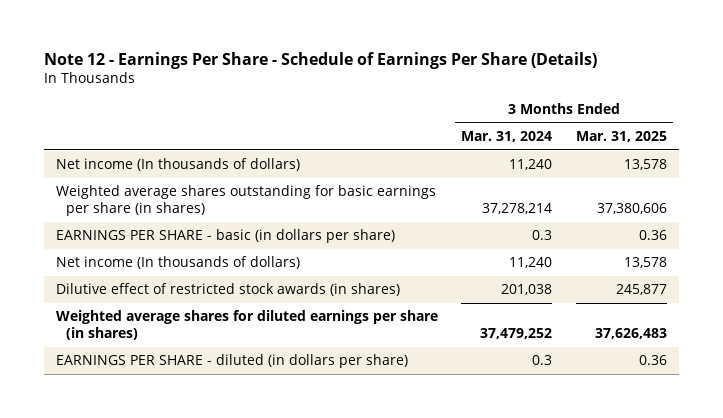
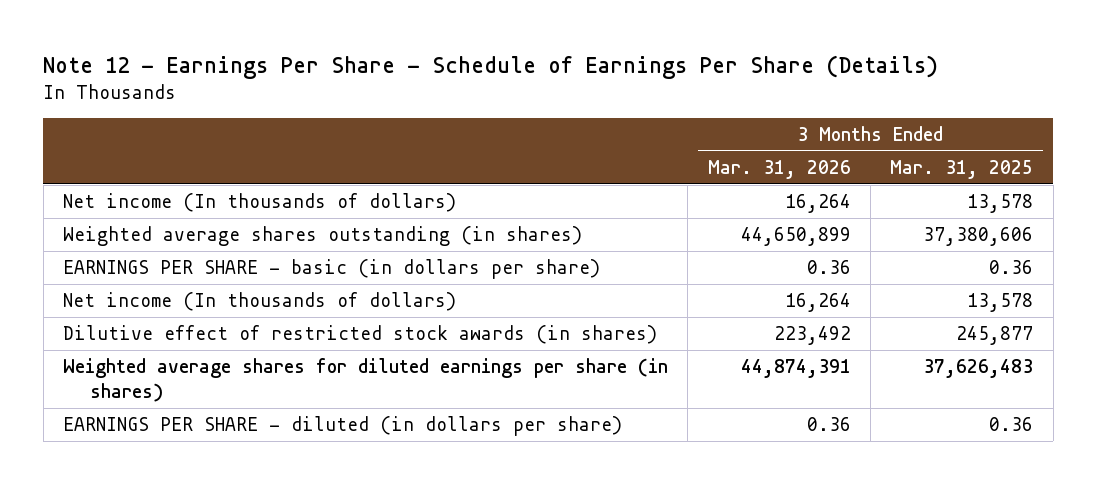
- | 3 Months Ended Mar. 31, 2024 | 3 Months Ended Mar. 31, 2025
+ | 3 Months Ended Mar. 31, 2026 | 3 Months Ended Mar. 31, 2025
- Weighted average shares outstanding for basic earnings per share (in shares) | 37,278,214 | 37,380,606
+ Weighted average shares outstanding (in shares) | 44,650,899 | 37,380,606

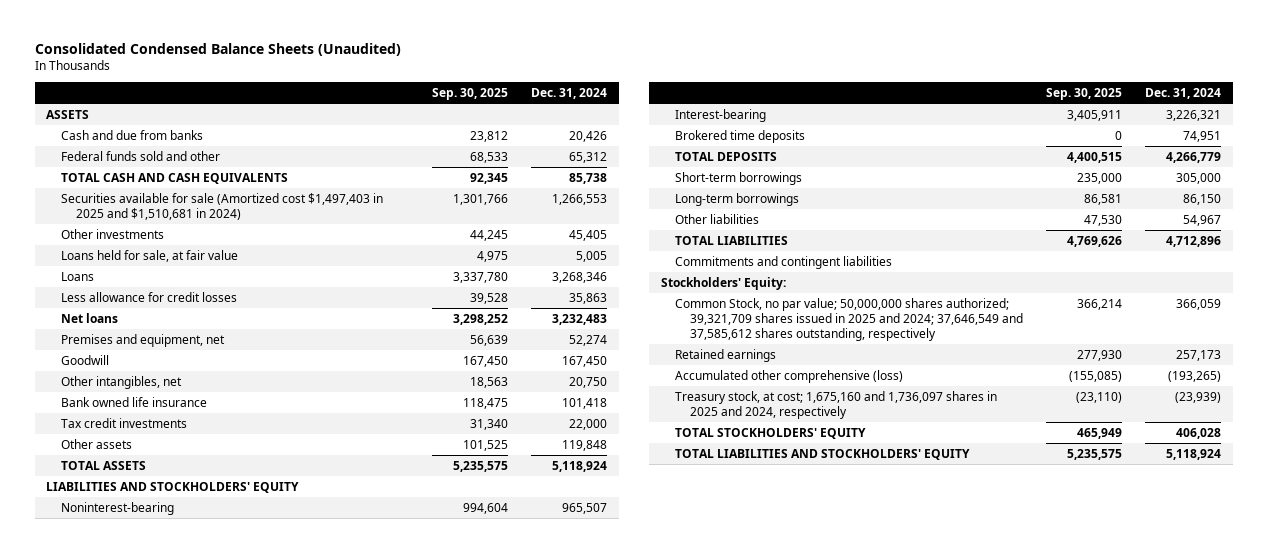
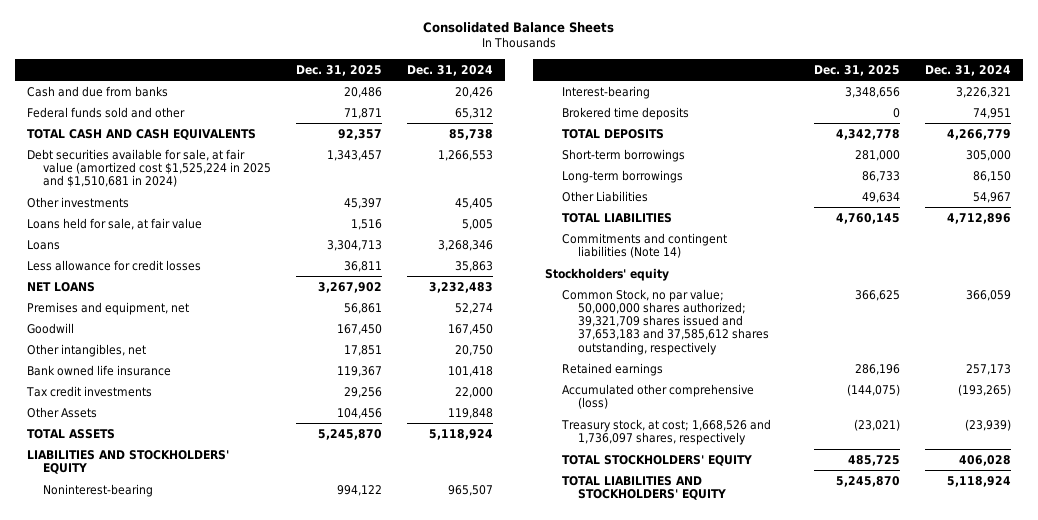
- Consolidated Condensed Balance Sheets (Unaudited)
+ Consolidated Balance Sheets
- | Sep. 30, 2025 | Dec. 31, 2024
+ | Dec. 31, 2025 | Dec. 31, 2024
- ASSETS
- Securities available for sale (Amortized cost $1,497,403 in 2025 and $1,510,681 in 2024) | 1,301,766 | 1,266,553
+ Debt securities available for sale, at fair value (amortized cost $1,525,224 in 2025 and $1,510,681 in 2024) | 1,343,457 | 1,266,553
- Net loans | 3,298,252 | 3,232,483
+ NET LOANS | 3,267,902 | 3,232,483
- Other assets | 101,525 | 119,848
+ Other Assets | 104,456 | 119,848
- Other liabilities | 47,530 | 54,967
+ Other Liabilities | 49,634 | 54,967
- Commitments and contingent liabilities
- Stockholders' Equity:
- Common Stock, no par value; 50,000,000 shares authorized; 39,321,709 shares issued in 2025 and 2024; 37,646,549 and 37,585,612 shares outstanding, respectively | 366,214 | 366,059
+ Commitments and contingent liabilities (Note 14)
+ Stockholders' equity
+ Common Stock, no par value; 50,000,000 shares authorized; 39,321,709 shares issued and 37,653,183 and 37,585,612 shares outstanding, respectively | 366,625 | 366,059
- Treasury stock, at cost; 1,675,160 and 1,736,097 shares in 2025 and 2024, respectively | (23,110) | (23,939)
+ Treasury stock, at cost; 1,668,526 and 1,736,097 shares, respectively | (23,021) | (23,939)

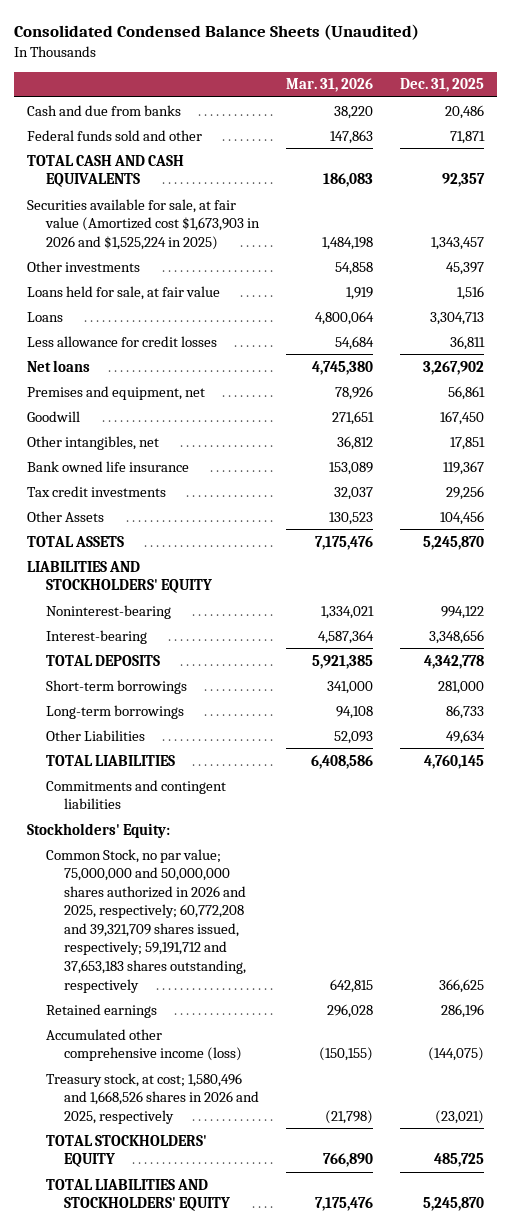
- Consolidated Balance Sheets
+ Consolidated Condensed Balance Sheets (Unaudited)
- | Dec. 31, 2025 | Dec. 31, 2024
+ | Mar. 31, 2026 | Dec. 31, 2025
- Debt securities available for sale, at fair value (amortized cost $1,525,224 in 2025 and $1,510,681 in 2024) | 1,343,457 | 1,266,553
+ Securities available for sale, at fair value (Amortized cost $1,673,903 in 2026 and $1,525,224 in 2025) | 1,484,198 | 1,343,457
- NET LOANS | 3,267,902 | 3,232,483
+ Net loans | 4,745,380 | 3,267,902
- Brokered time deposits | 0 | 74,951
- Commitments and contingent liabilities (Note 14)
- Stockholders' equity
- Common Stock, no par value; 50,000,000 shares authorized; 39,321,709 shares issued and 37,653,183 and 37,585,612 shares outstanding, respectively | 366,625 | 366,059
+ Commitments and contingent liabilities
+ Stockholders' Equity:
+ Common Stock, no par value; 75,000,000 and 50,000,000 shares authorized in 2026 and 2025, respectively; 60,772,208 and 39,321,709 shares issued, respectively; 59,191,712 and 37,653,183 shares outstanding, respectively | 642,815 | 366,625
- Accumulated other comprehensive (loss) | (144,075) | (193,265)
- Treasury stock, at cost; 1,668,526 and 1,736,097 shares, respectively | (23,021) | (23,939)
+ Accumulated other comprehensive income (loss) | (150,155) | (144,075)
+ Treasury stock, at cost; 1,580,496 and 1,668,526 shares in 2026 and 2025, respectively | (21,798) | (23,021)

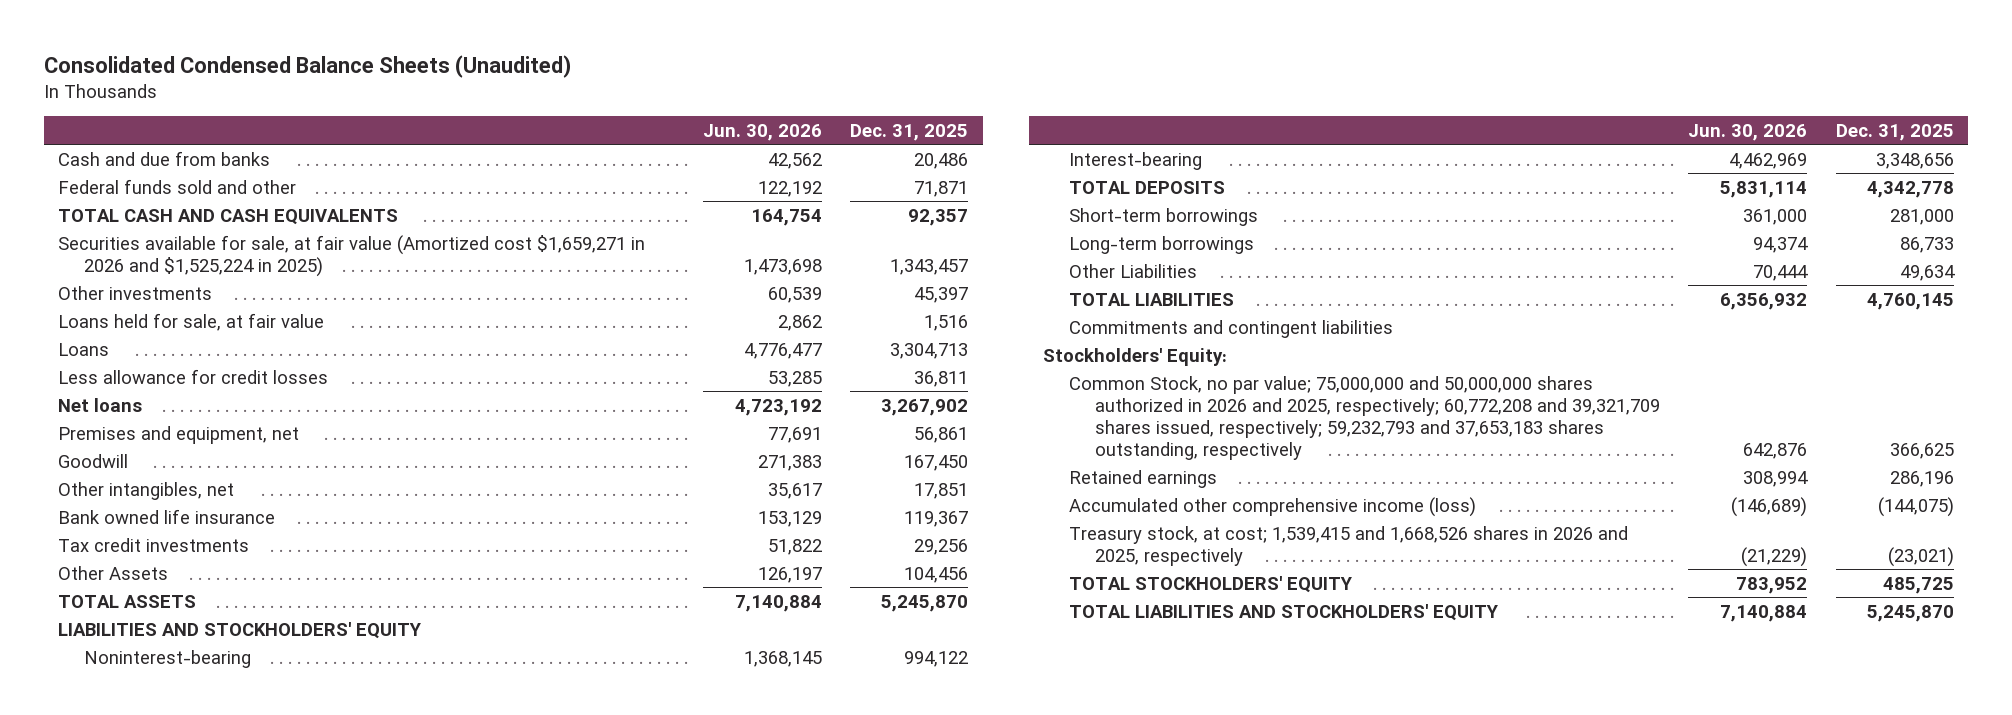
- | Mar. 31, 2026 | Dec. 31, 2025
+ | Jun. 30, 2026 | Dec. 31, 2025
- Securities available for sale, at fair value (Amortized cost $1,673,903 in 2026 and $1,525,224 in 2025) | 1,484,198 | 1,343,457
+ Securities available for sale, at fair value (Amortized cost $1,659,271 in 2026 and $1,525,224 in 2025) | 1,473,698 | 1,343,457
- Common Stock, no par value; 75,000,000 and 50,000,000 shares authorized in 2026 and 2025, respectively; 60,772,208 and 39,321,709 shares issued, respectively; 59,191,712 and 37,653,183 shares outstanding, respectively | 642,815 | 366,625
+ Common Stock, no par value; 75,000,000 and 50,000,000 shares authorized in 2026 and 2025, respectively; 60,772,208 and 39,321,709 shares issued, respectively; 59,232,793 and 37,653,183 shares outstanding, respectively | 642,876 | 366,625
- Treasury stock, at cost; 1,580,496 and 1,668,526 shares in 2026 and 2025, respectively | (21,798) | (23,021)
+ Treasury stock, at cost; 1,539,415 and 1,668,526 shares in 2026 and 2025, respectively | (21,229) | (23,021)

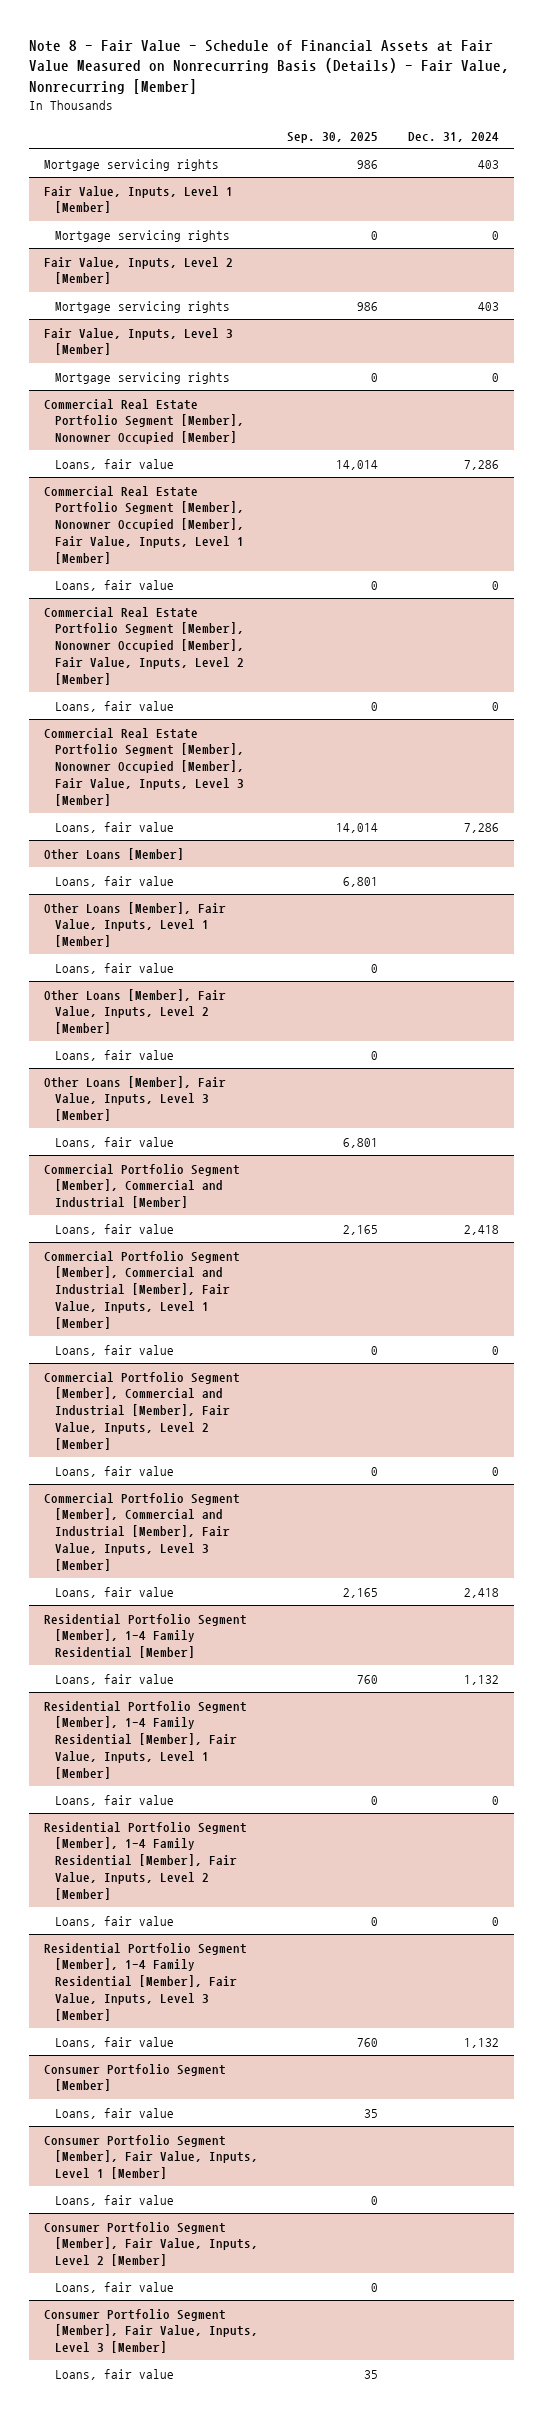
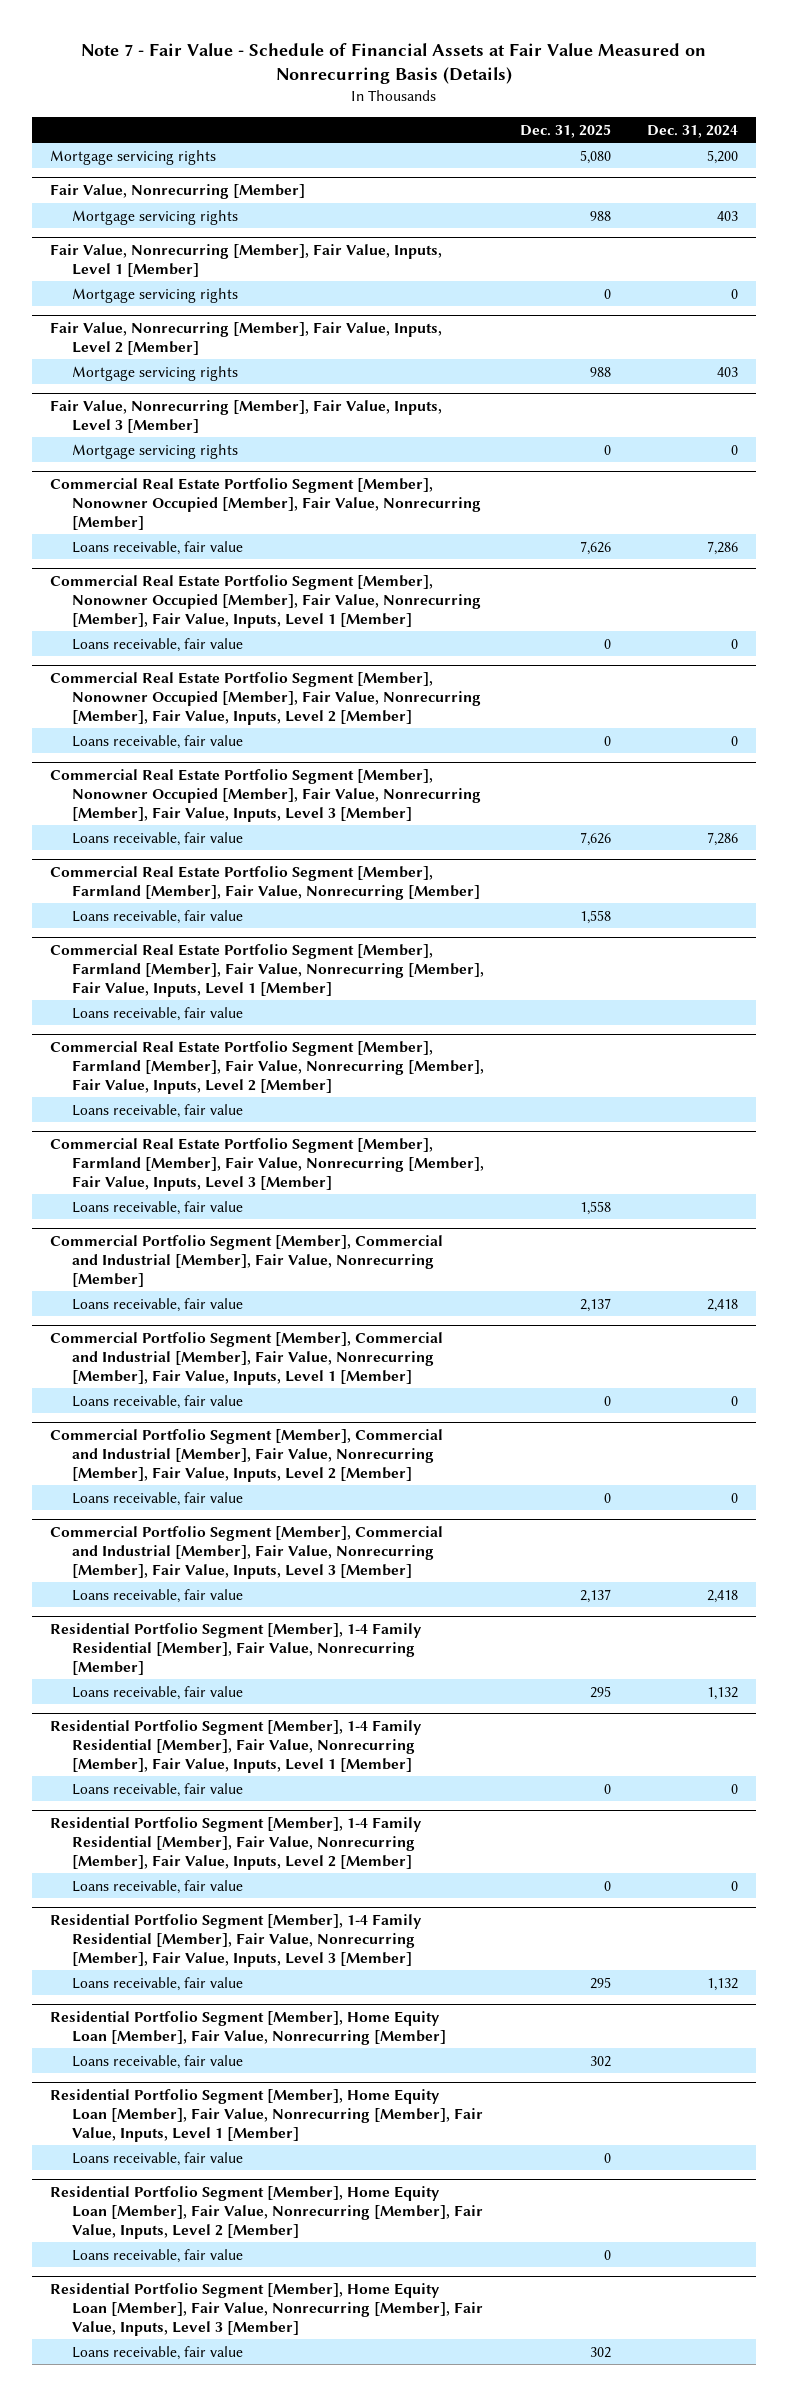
- Note 8 - Fair Value - Schedule of Financial Assets at Fair Value Measured on Nonrecurring Basis (Details) - Fair Value, Nonrecurring [Member]
+ Note 7 - Fair Value - Schedule of Financial Assets at Fair Value Measured on Nonrecurring Basis (Details)
- | Sep. 30, 2025 | Dec. 31, 2024
+ | Dec. 31, 2025 | Dec. 31, 2024
+ Mortgage servicing rights | 5,080 | 5,200
+ Fair Value, Nonrecurring [Member]
- Fair Value, Inputs, Level 1 [Member]
+ Fair Value, Nonrecurring [Member], Fair Value, Inputs, Level 1 [Member]
- Fair Value, Inputs, Level 2 [Member]
+ Fair Value, Nonrecurring [Member], Fair Value, Inputs, Level 2 [Member]
- Fair Value, Inputs, Level 3 [Member]
+ Fair Value, Nonrecurring [Member], Fair Value, Inputs, Level 3 [Member]
- Commercial Real Estate Portfolio Segment [Member], Nonowner Occupied [Member]
- Loans, fair value | 14,014 | 7,286
- Commercial Real Estate Portfolio Segment [Member], Nonowner Occupied [Member], Fair Value, Inputs, Level 1 [Member]
- Loans, fair value | 0 | 0
- Commercial Real Estate Portfolio Segment [Member], Nonowner Occupied [Member], Fair Value, Inputs, Level 2 [Member]
- Loans, fair value | 0 | 0
- Commercial Real Estate Portfolio Segment [Member], Nonowner Occupied [Member], Fair Value, Inputs, Level 3 [Member]
- Loans, fair value | 14,014 | 7,286
- Other Loans [Member]
- Loans, fair value | 6,801 |
- Other Loans [Member], Fair Value, Inputs, Level 1 [Member]
- Loans, fair value | 0 |
- Other Loans [Member], Fair Value, Inputs, Level 2 [Member]
- Loans, fair value | 0 |
- Other Loans [Member], Fair Value, Inputs, Level 3 [Member]
- Loans, fair value | 6,801 |
- Commercial Portfolio Segment [Member], Commercial and Industrial [Member]
- Loans, fair value | 2,165 | 2,418
- Commercial Portfolio Segment [Member], Commercial and Industrial [Member], Fair Value, Inputs, Level 1 [Member]
- Loans, fair value | 0 | 0
- Commercial Portfolio Segment [Member], Commercial and Industrial [Member], Fair Value, Inputs, Level 2 [Member]
- Loans, fair value | 0 | 0
- Commercial Portfolio Segment [Member], Commercial and Industrial [Member], Fair Value, Inputs, Level 3 [Member]
- Loans, fair value | 2,165 | 2,418
- Residential Portfolio Segment [Member], 1-4 Family Residential [Member]
- Loans, fair value | 760 | 1,132
- Residential Portfolio Segment [Member], 1-4 Family Residential [Member], Fair Value, Inputs, Level 1 [Member]
- Loans, fair value | 0 | 0
- Residential Portfolio Segment [Member], 1-4 Family Residential [Member], Fair Value, Inputs, Level 2 [Member]
- Loans, fair value | 0 | 0
- Residential Portfolio Segment [Member], 1-4 Family Residential [Member], Fair Value, Inputs, Level 3 [Member]
- Loans, fair value | 760 | 1,132
- Consumer Portfolio Segment [Member]
- Loans, fair value | 35 |
- Consumer Portfolio Segment [Member], Fair Value, Inputs, Level 1 [Member]
- Loans, fair value | 0 |
- Consumer Portfolio Segment [Member], Fair Value, Inputs, Level 2 [Member]
- Loans, fair value | 0 |
- Consumer Portfolio Segment [Member], Fair Value, Inputs, Level 3 [Member]
- Loans, fair value | 35 |
+ Commercial Real Estate Portfolio Segment [Member], Nonowner Occupied [Member], Fair Value, Nonrecurring [Member]
+ Loans receivable, fair value | 7,626 | 7,286
+ Commercial Real Estate Portfolio Segment [Member], Nonowner Occupied [Member], Fair Value, Nonrecurring [Member], Fair Value, Inputs, Level 1 [Member]
+ Loans receivable, fair value | 0 | 0
+ Commercial Real Estate Portfolio Segment [Member], Nonowner Occupied [Member], Fair Value, Nonrecurring [Member], Fair Value, Inputs, Level 2 [Member]
+ Loans receivable, fair value | 0 | 0
+ Commercial Real Estate Portfolio Segment [Member], Nonowner Occupied [Member], Fair Value, Nonrecurring [Member], Fair Value, Inputs, Level 3 [Member]
+ Loans receivable, fair value | 7,626 | 7,286
+ Commercial Real Estate Portfolio Segment [Member], Farmland [Member], Fair Value, Nonrecurring [Member]
+ Loans receivable, fair value | 1,558 |
+ Commercial Real Estate Portfolio Segment [Member], Farmland [Member], Fair Value, Nonrecurring [Member], Fair Value, Inputs, Level 1 [Member]
+ Loans receivable, fair value
+ Commercial Real Estate Portfolio Segment [Member], Farmland [Member], Fair Value, Nonrecurring [Member], Fair Value, Inputs, Level 2 [Member]
+ Loans receivable, fair value
+ Commercial Real Estate Portfolio Segment [Member], Farmland [Member], Fair Value, Nonrecurring [Member], Fair Value, Inputs, Level 3 [Member]
+ Loans receivable, fair value | 1,558 |
+ Commercial Portfolio Segment [Member], Commercial and Industrial [Member], Fair Value, Nonrecurring [Member]
+ Loans receivable, fair value | 2,137 | 2,418
+ Commercial Portfolio Segment [Member], Commercial and Industrial [Member], Fair Value, Nonrecurring [Member], Fair Value, Inputs, Level 1 [Member]
+ Loans receivable, fair value | 0 | 0
+ Commercial Portfolio Segment [Member], Commercial and Industrial [Member], Fair Value, Nonrecurring [Member], Fair Value, Inputs, Level 2 [Member]
+ Loans receivable, fair value | 0 | 0
+ Commercial Portfolio Segment [Member], Commercial and Industrial [Member], Fair Value, Nonrecurring [Member], Fair Value, Inputs, Level 3 [Member]
+ Loans receivable, fair value | 2,137 | 2,418
+ Residential Portfolio Segment [Member], 1-4 Family Residential [Member], Fair Value, Nonrecurring [Member]
+ Loans receivable, fair value | 295 | 1,132
+ Residential Portfolio Segment [Member], 1-4 Family Residential [Member], Fair Value, Nonrecurring [Member], Fair Value, Inputs, Level 1 [Member]
+ Loans receivable, fair value | 0 | 0
+ Residential Portfolio Segment [Member], 1-4 Family Residential [Member], Fair Value, Nonrecurring [Member], Fair Value, Inputs, Level 2 [Member]
+ Loans receivable, fair value | 0 | 0
+ Residential Portfolio Segment [Member], 1-4 Family Residential [Member], Fair Value, Nonrecurring [Member], Fair Value, Inputs, Level 3 [Member]
+ Loans receivable, fair value | 295 | 1,132
+ Residential Portfolio Segment [Member], Home Equity Loan [Member], Fair Value, Nonrecurring [Member]
+ Loans receivable, fair value | 302 |
+ Residential Portfolio Segment [Member], Home Equity Loan [Member], Fair Value, Nonrecurring [Member], Fair Value, Inputs, Level 1 [Member]
+ Loans receivable, fair value | 0 |
+ Residential Portfolio Segment [Member], Home Equity Loan [Member], Fair Value, Nonrecurring [Member], Fair Value, Inputs, Level 2 [Member]
+ Loans receivable, fair value | 0 |
+ Residential Portfolio Segment [Member], Home Equity Loan [Member], Fair Value, Nonrecurring [Member], Fair Value, Inputs, Level 3 [Member]
+ Loans receivable, fair value | 302 |

